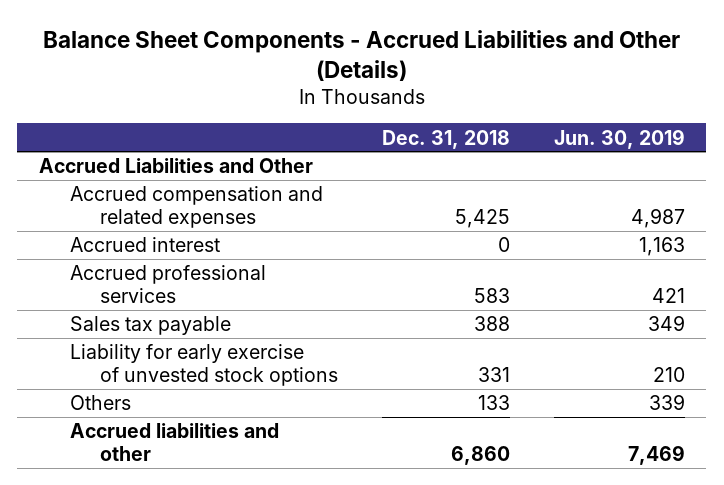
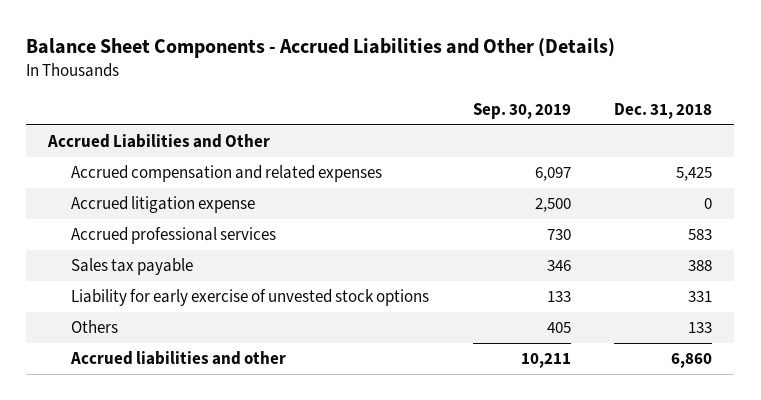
- | Dec. 31, 2018 | Jun. 30, 2019
+ | Sep. 30, 2019 | Dec. 31, 2018
- Accrued interest | 0 | 1,163
+ Accrued litigation expense | 2,500 | 0

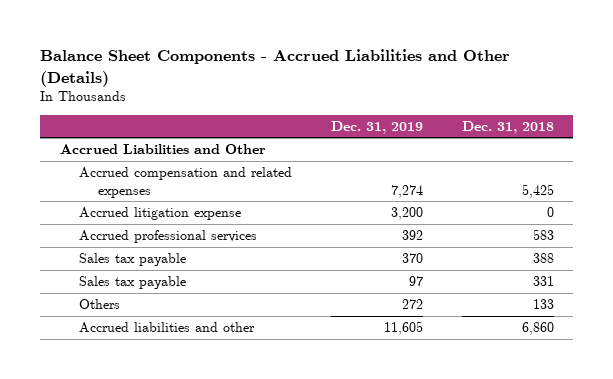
- | Sep. 30, 2019 | Dec. 31, 2018
+ | Dec. 31, 2019 | Dec. 31, 2018
- Liability for early exercise of unvested stock options | 133 | 331
+ Sales tax payable | 97 | 331

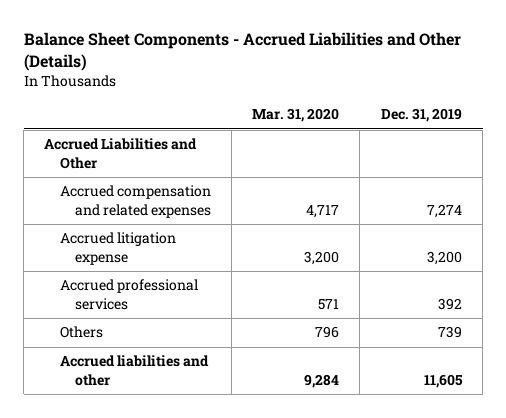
- | Dec. 31, 2019 | Dec. 31, 2018
+ | Mar. 31, 2020 | Dec. 31, 2019
- Sales tax payable | 370 | 388
- Sales tax payable | 97 | 331
- Others | 272 | 133
+ Others | 796 | 739

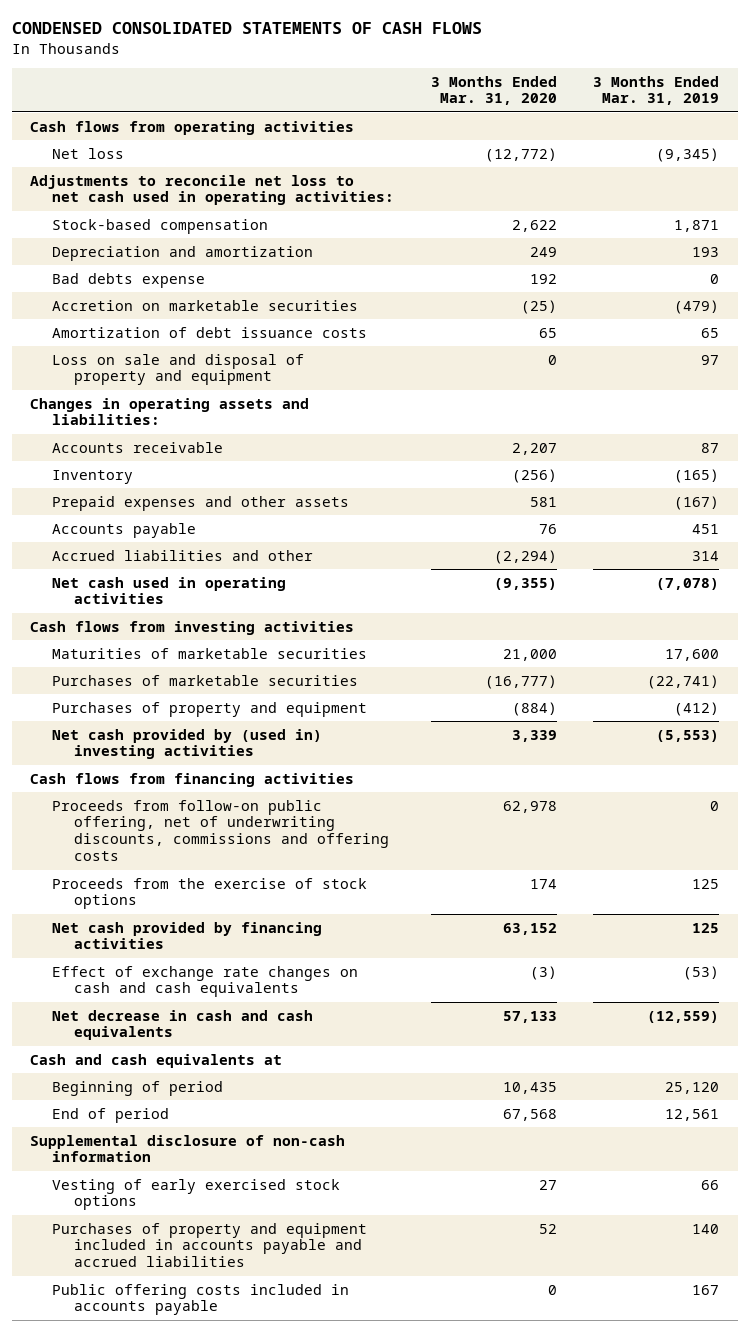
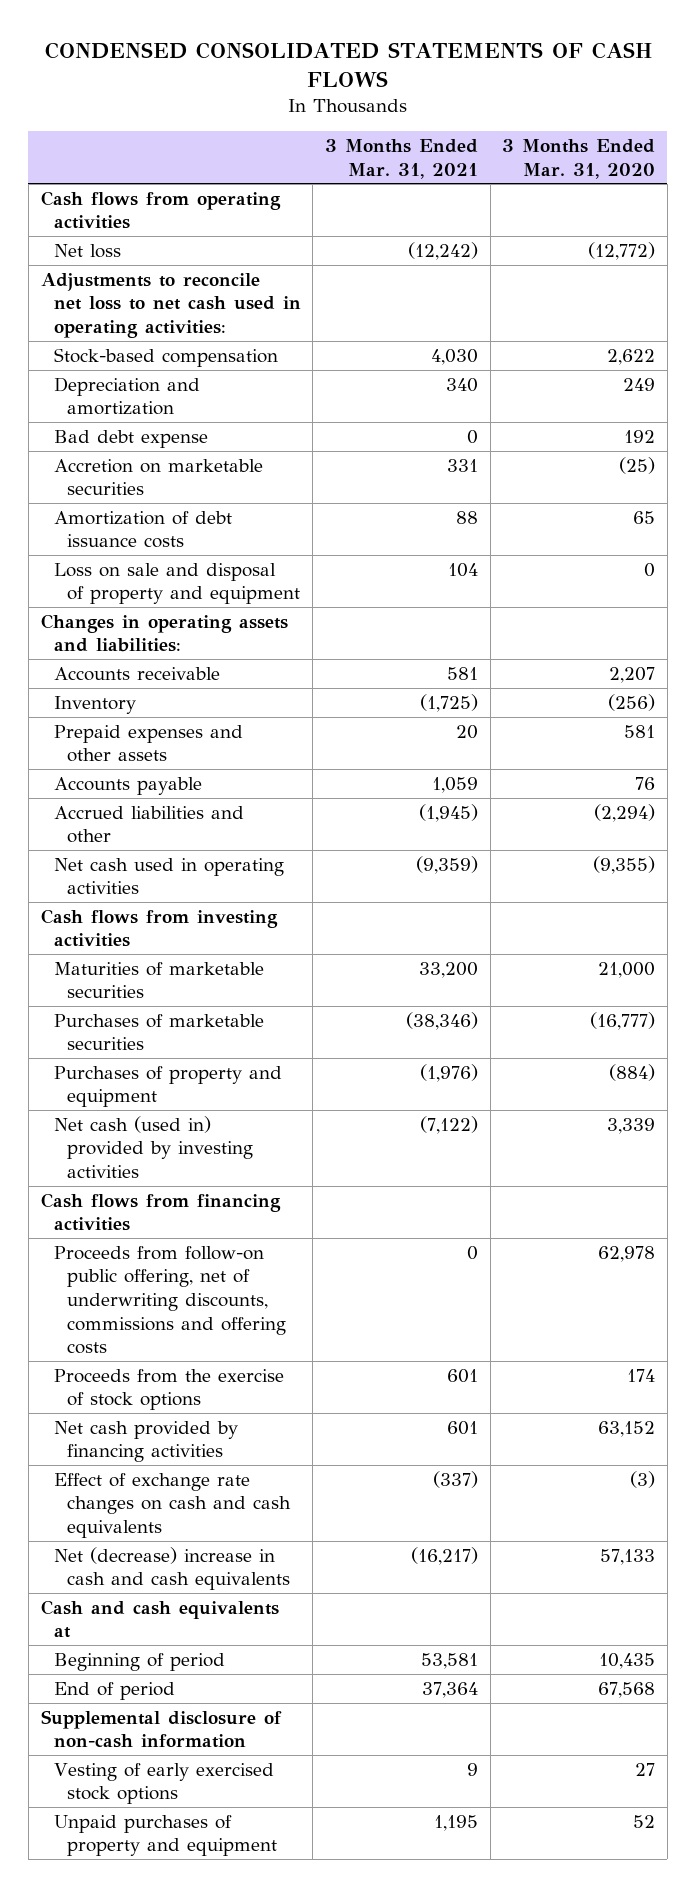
- | 3 Months Ended Mar. 31, 2020 | 3 Months Ended Mar. 31, 2019
+ | 3 Months Ended Mar. 31, 2021 | 3 Months Ended Mar. 31, 2020
- Bad debts expense | 192 | 0
+ Bad debt expense | 0 | 192
- Net cash provided by (used in) investing activities | 3,339 | (5,553)
+ Net cash (used in) provided by investing activities | (7,122) | 3,339
- Net decrease in cash and cash equivalents | 57,133 | (12,559)
+ Net (decrease) increase in cash and cash equivalents | (16,217) | 57,133
- Purchases of property and equipment included in accounts payable and accrued liabilities | 52 | 140
- Public offering costs included in accounts payable | 0 | 167
+ Unpaid purchases of property and equipment | 1,195 | 52

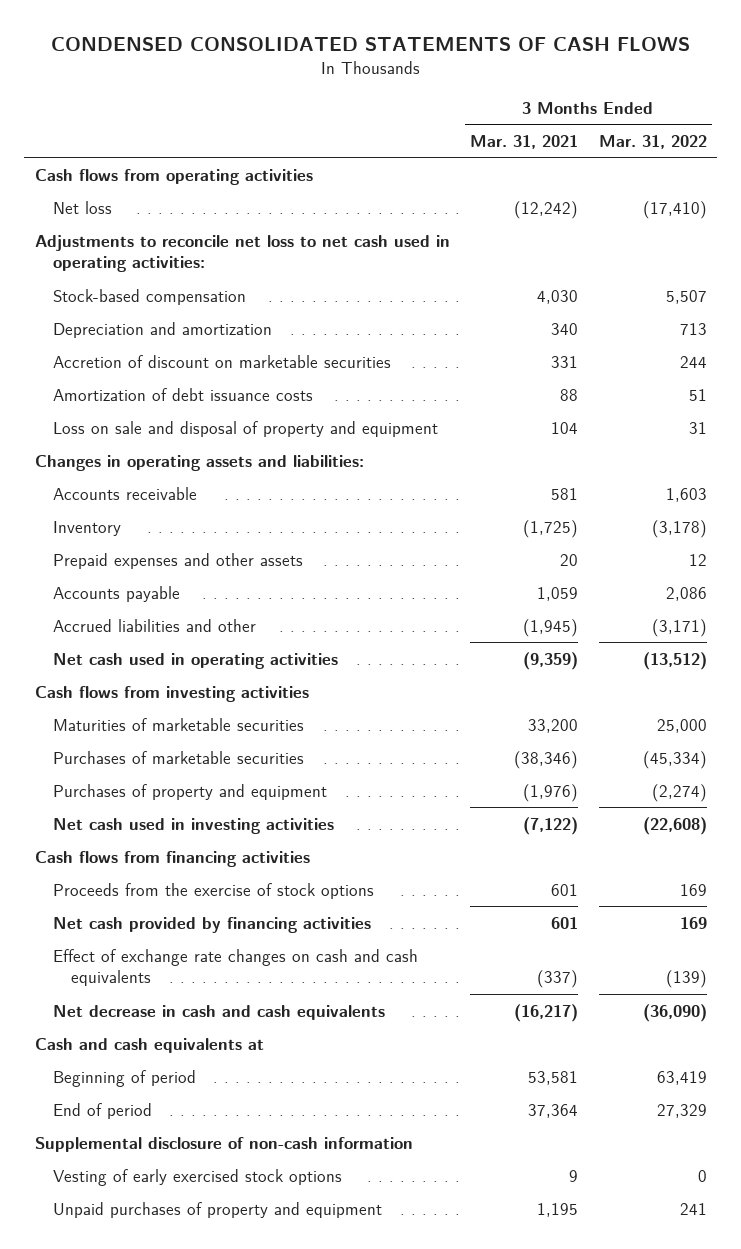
- | 3 Months Ended Mar. 31, 2021 | 3 Months Ended Mar. 31, 2020
+ | 3 Months Ended Mar. 31, 2021 | 3 Months Ended Mar. 31, 2022
- Bad debt expense | 0 | 192
- Accretion on marketable securities | 331 | (25)
+ Accretion of discount on marketable securities | 331 | 244
- Net cash (used in) provided by investing activities | (7,122) | 3,339
+ Net cash used in investing activities | (7,122) | (22,608)
- Proceeds from follow-on public offering, net of underwriting discounts, commissions and offering costs | 0 | 62,978
- Net (decrease) increase in cash and cash equivalents | (16,217) | 57,133
+ Net decrease in cash and cash equivalents | (16,217) | (36,090)

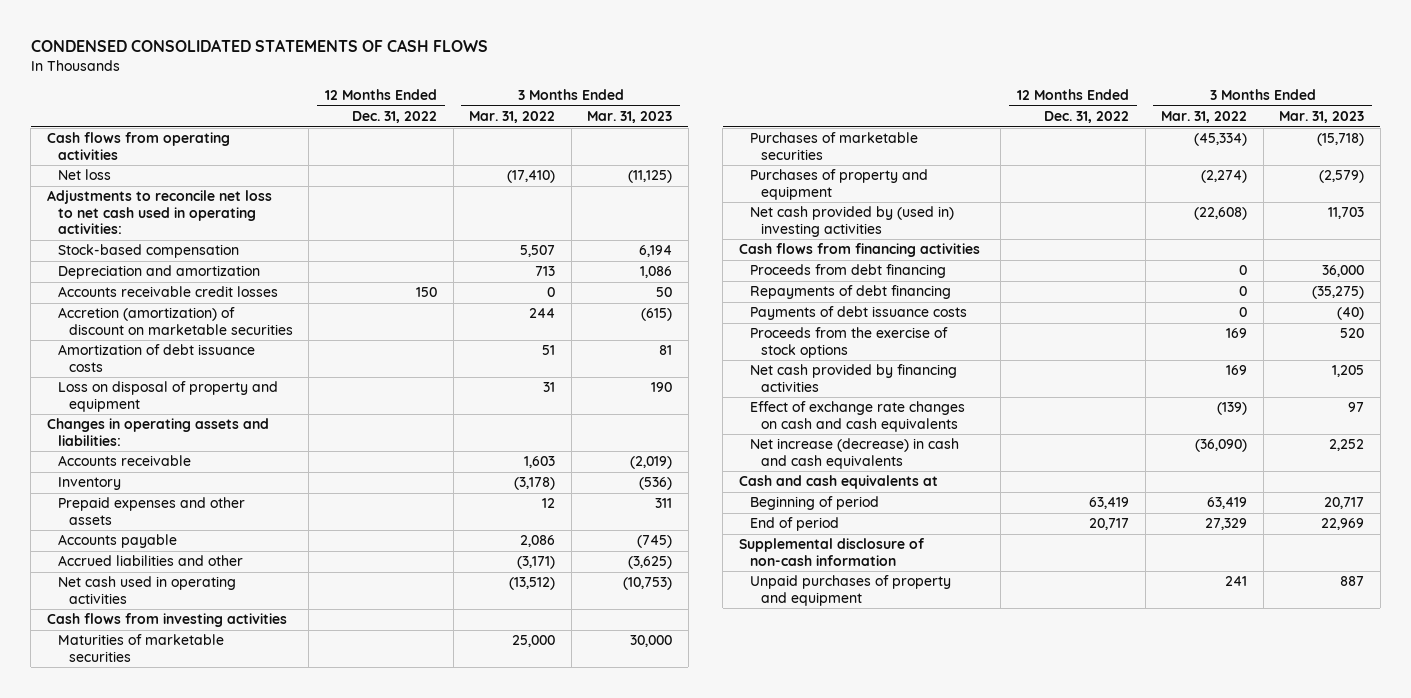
- | 3 Months Ended Mar. 31, 2021 | 3 Months Ended Mar. 31, 2022
+ | 12 Months Ended Dec. 31, 2022 | 3 Months Ended Mar. 31, 2022 | 3 Months Ended Mar. 31, 2023
- Accretion of discount on marketable securities | 331 | 244
+ Accounts receivable credit losses | 150 | 0 | 50
+ Accretion (amortization) of discount on marketable securities | | 244 | (615)
- Loss on sale and disposal of property and equipment | 104 | 31
+ Loss on disposal of property and equipment | | 31 | 190
- Net cash used in investing activities | (7,122) | (22,608)
+ Net cash provided by (used in) investing activities | | (22,608) | 11,703
+ Proceeds from debt financing | | 0 | 36,000
+ Repayments of debt financing | | 0 | (35,275)
+ Payments of debt issuance costs | | 0 | (40)
- Net decrease in cash and cash equivalents | (16,217) | (36,090)
+ Net increase (decrease) in cash and cash equivalents | | (36,090) | 2,252
- Vesting of early exercised stock options | 9 | 0

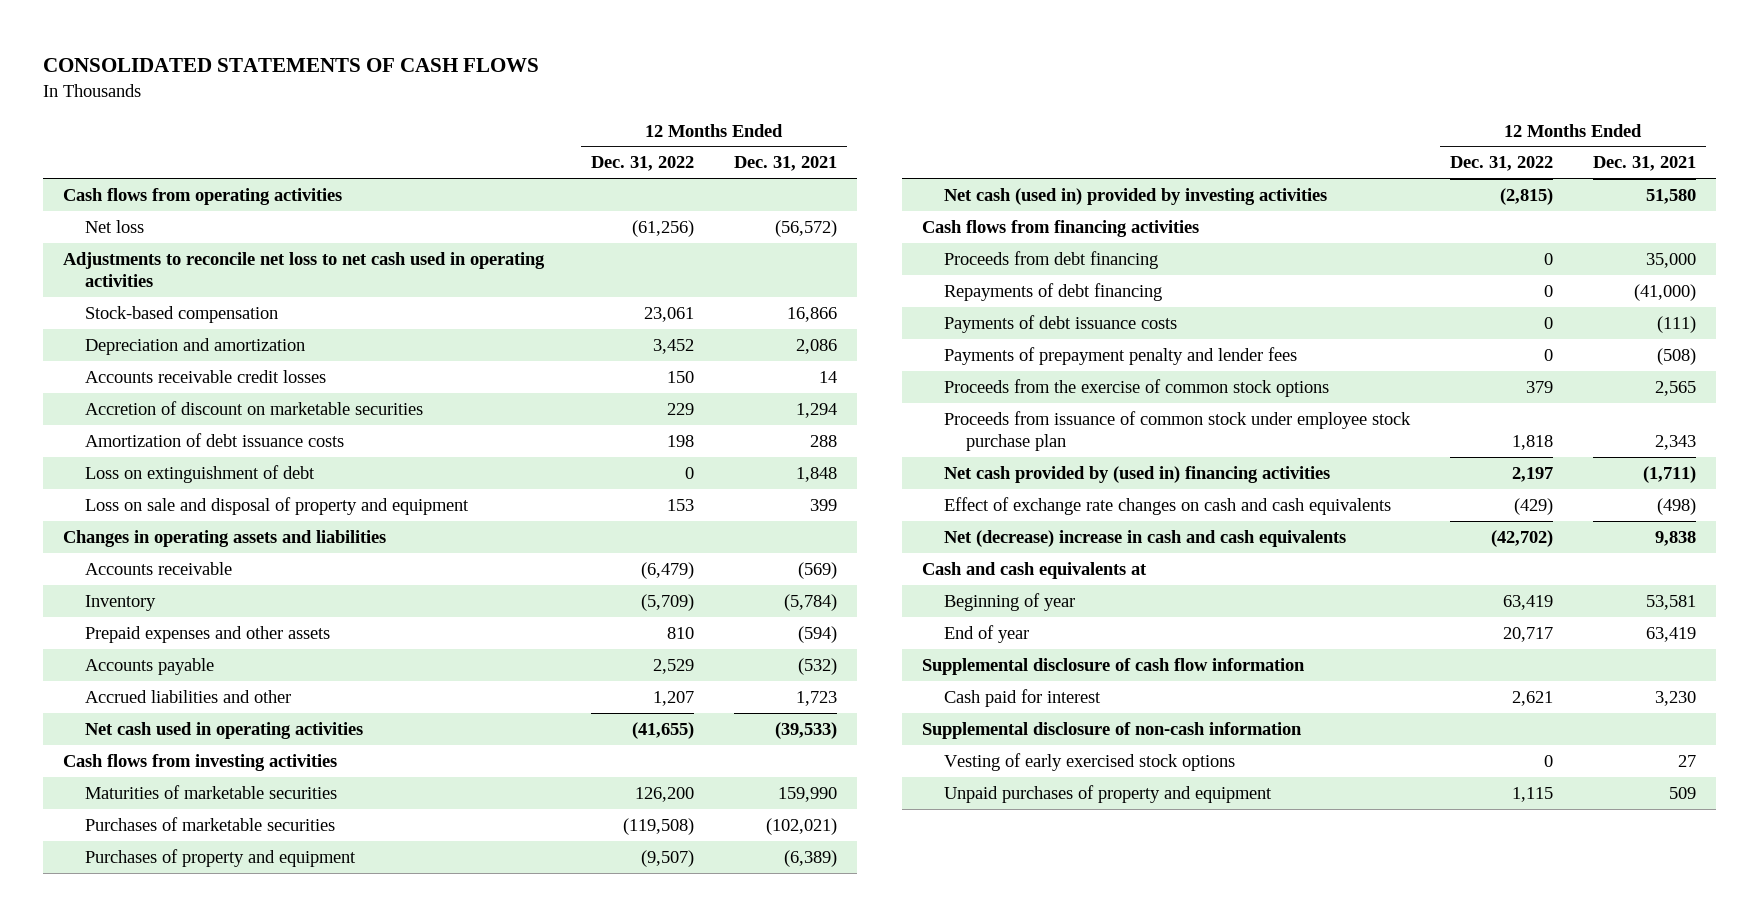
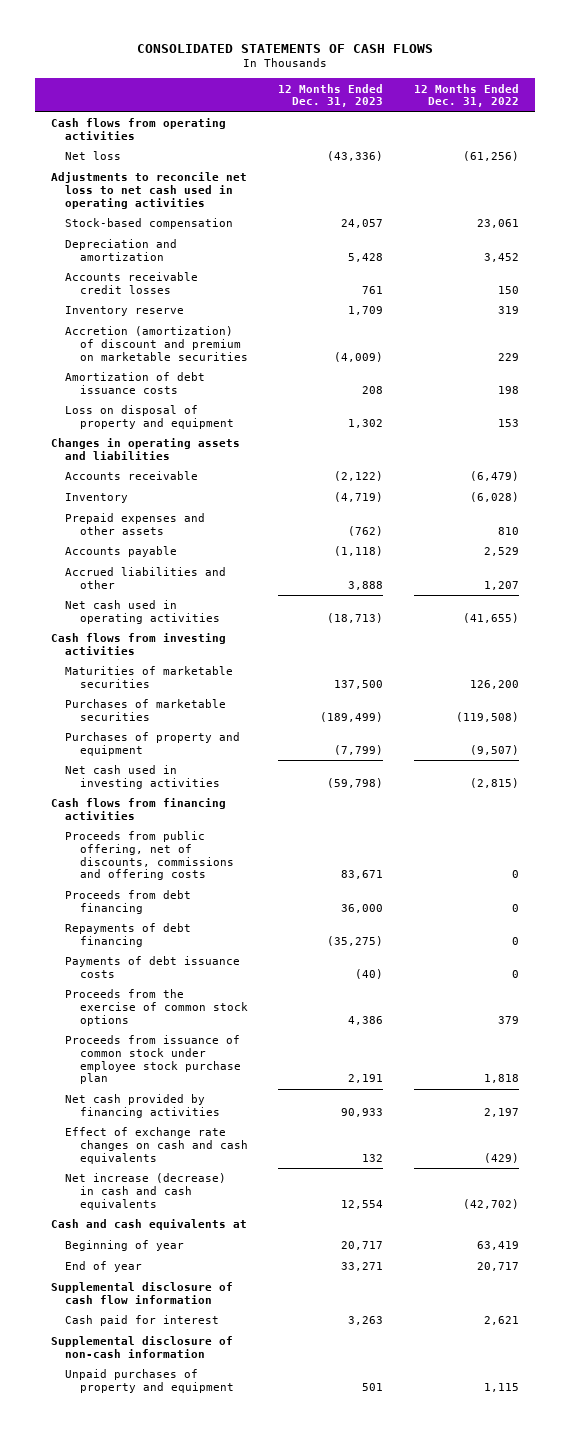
- | 12 Months Ended Dec. 31, 2022 | 12 Months Ended Dec. 31, 2021
+ | 12 Months Ended Dec. 31, 2023 | 12 Months Ended Dec. 31, 2022
- Accretion of discount on marketable securities | 229 | 1,294
+ Inventory reserve | 1,709 | 319
+ Accretion (amortization) of discount and premium on marketable securities | (4,009) | 229
- Loss on extinguishment of debt | 0 | 1,848
- Loss on sale and disposal of property and equipment | 153 | 399
+ Loss on disposal of property and equipment | 1,302 | 153
- Inventory | (5,709) | (5,784)
+ Inventory | (4,719) | (6,028)
- Net cash (used in) provided by investing activities | (2,815) | 51,580
+ Net cash used in investing activities | (59,798) | (2,815)
+ Proceeds from public offering, net of discounts, commissions and offering costs | 83,671 | 0
- Payments of prepayment penalty and lender fees | 0 | (508)
- Net cash provided by (used in) financing activities | 2,197 | (1,711)
+ Net cash provided by financing activities | 90,933 | 2,197
- Net (decrease) increase in cash and cash equivalents | (42,702) | 9,838
+ Net increase (decrease) in cash and cash equivalents | 12,554 | (42,702)
- Vesting of early exercised stock options | 0 | 27

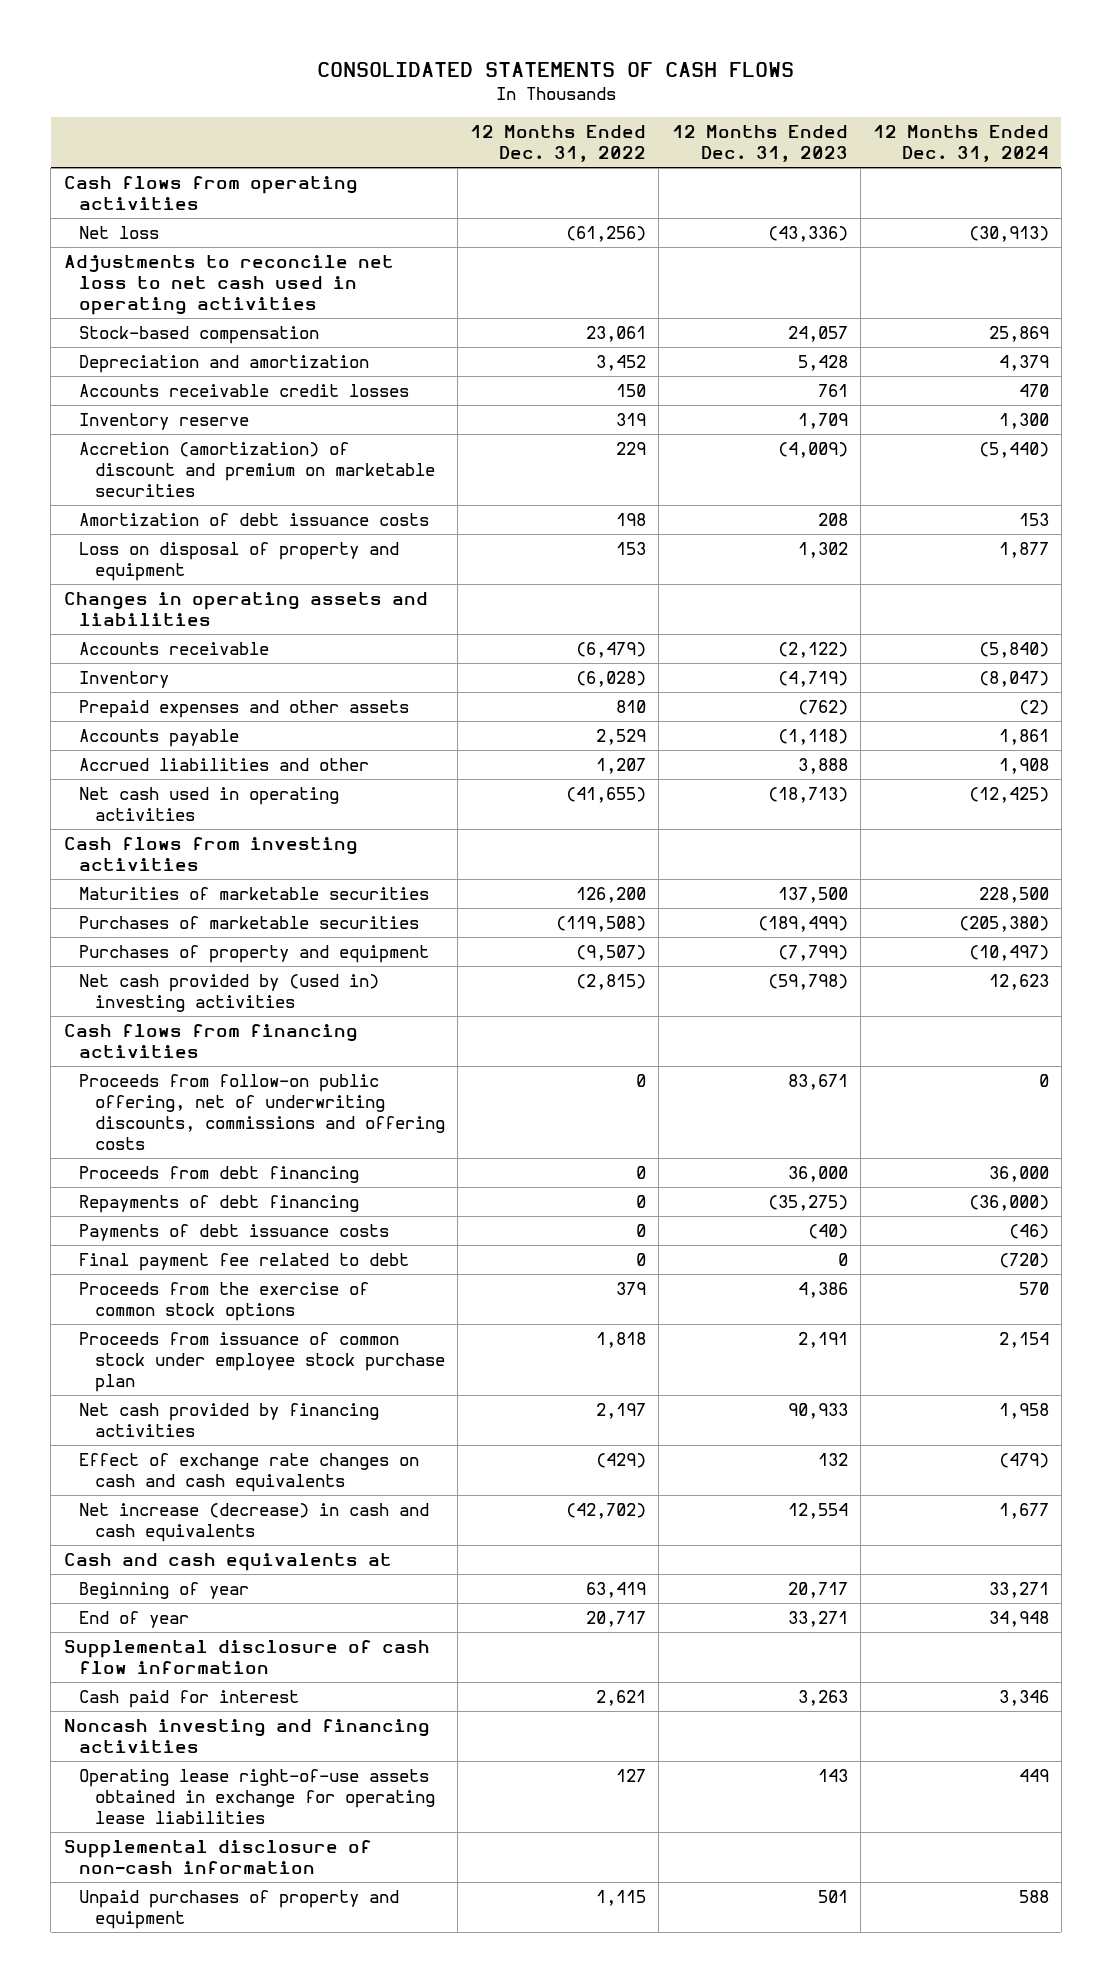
- | 12 Months Ended Dec. 31, 2023 | 12 Months Ended Dec. 31, 2022
+ | 12 Months Ended Dec. 31, 2022 | 12 Months Ended Dec. 31, 2023 | 12 Months Ended Dec. 31, 2024
- Net cash used in investing activities | (59,798) | (2,815)
+ Net cash provided by (used in) investing activities | (2,815) | (59,798) | 12,623
- Proceeds from public offering, net of discounts, commissions and offering costs | 83,671 | 0
+ Proceeds from follow-on public offering, net of underwriting discounts, commissions and offering costs | 0 | 83,671 | 0
+ Final payment fee related to debt | 0 | 0 | (720)
+ Noncash investing and financing activities
+ Operating lease right-of-use assets obtained in exchange for operating lease liabilities | 127 | 143 | 449

